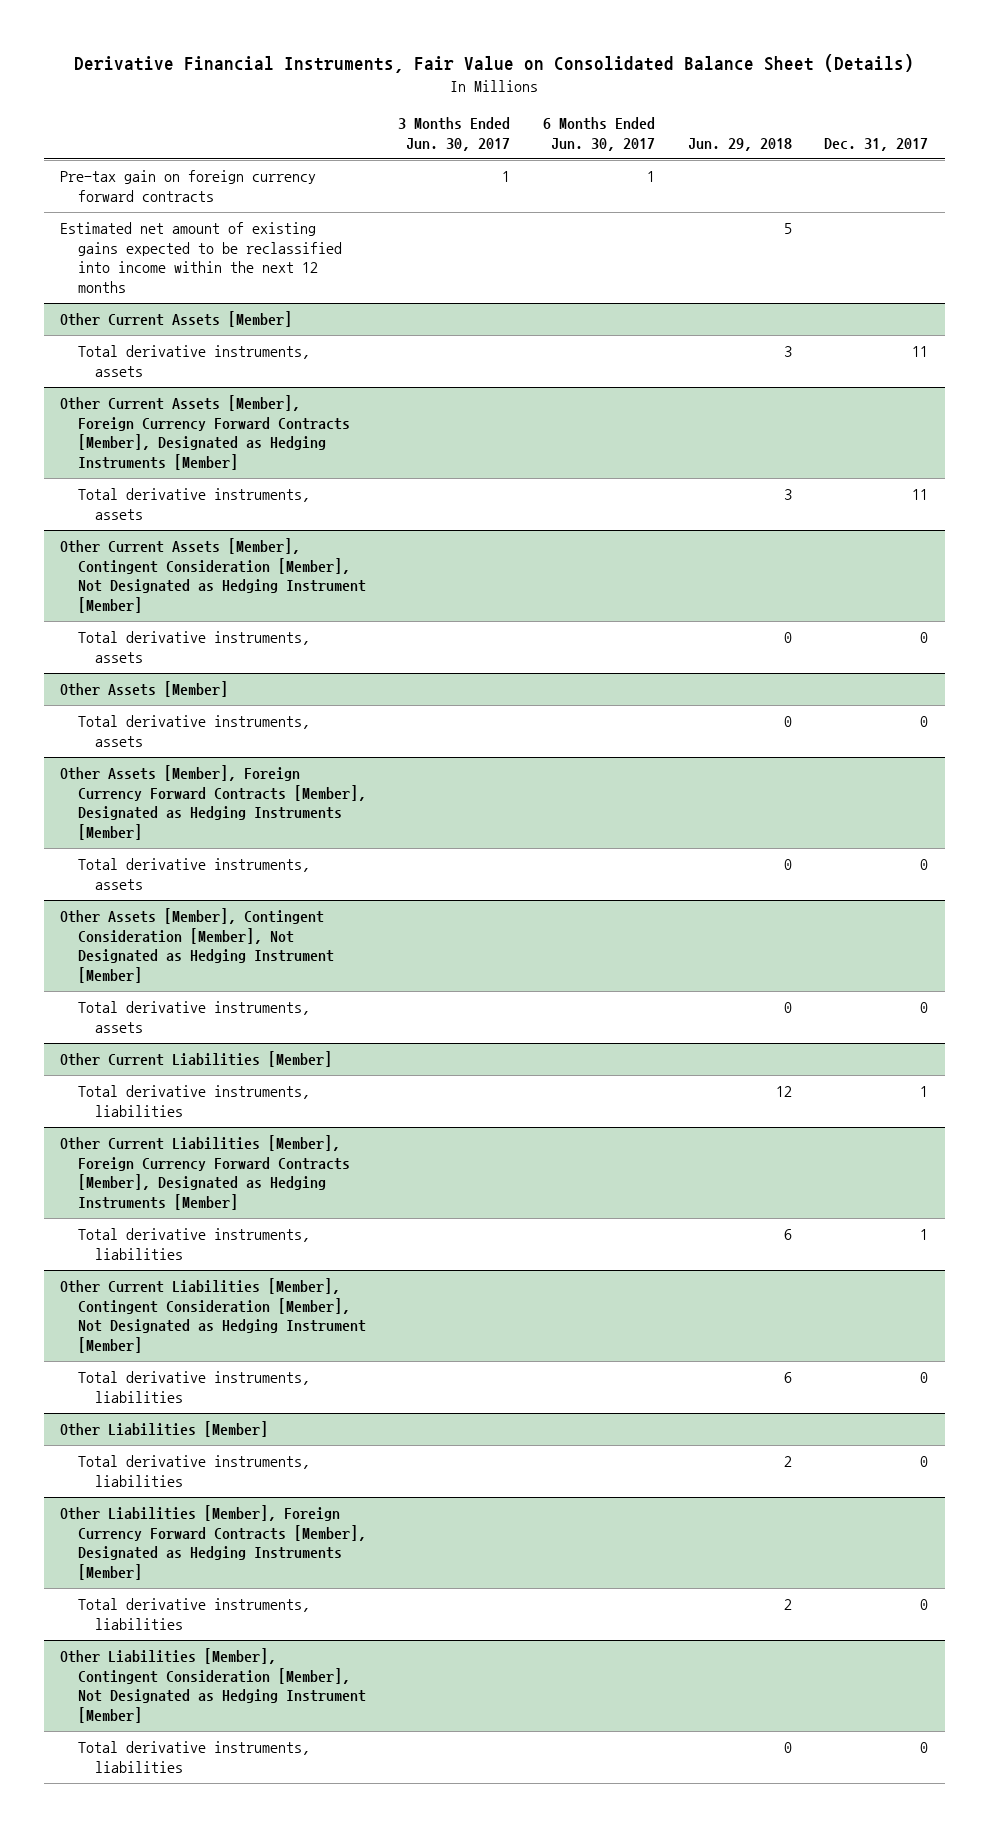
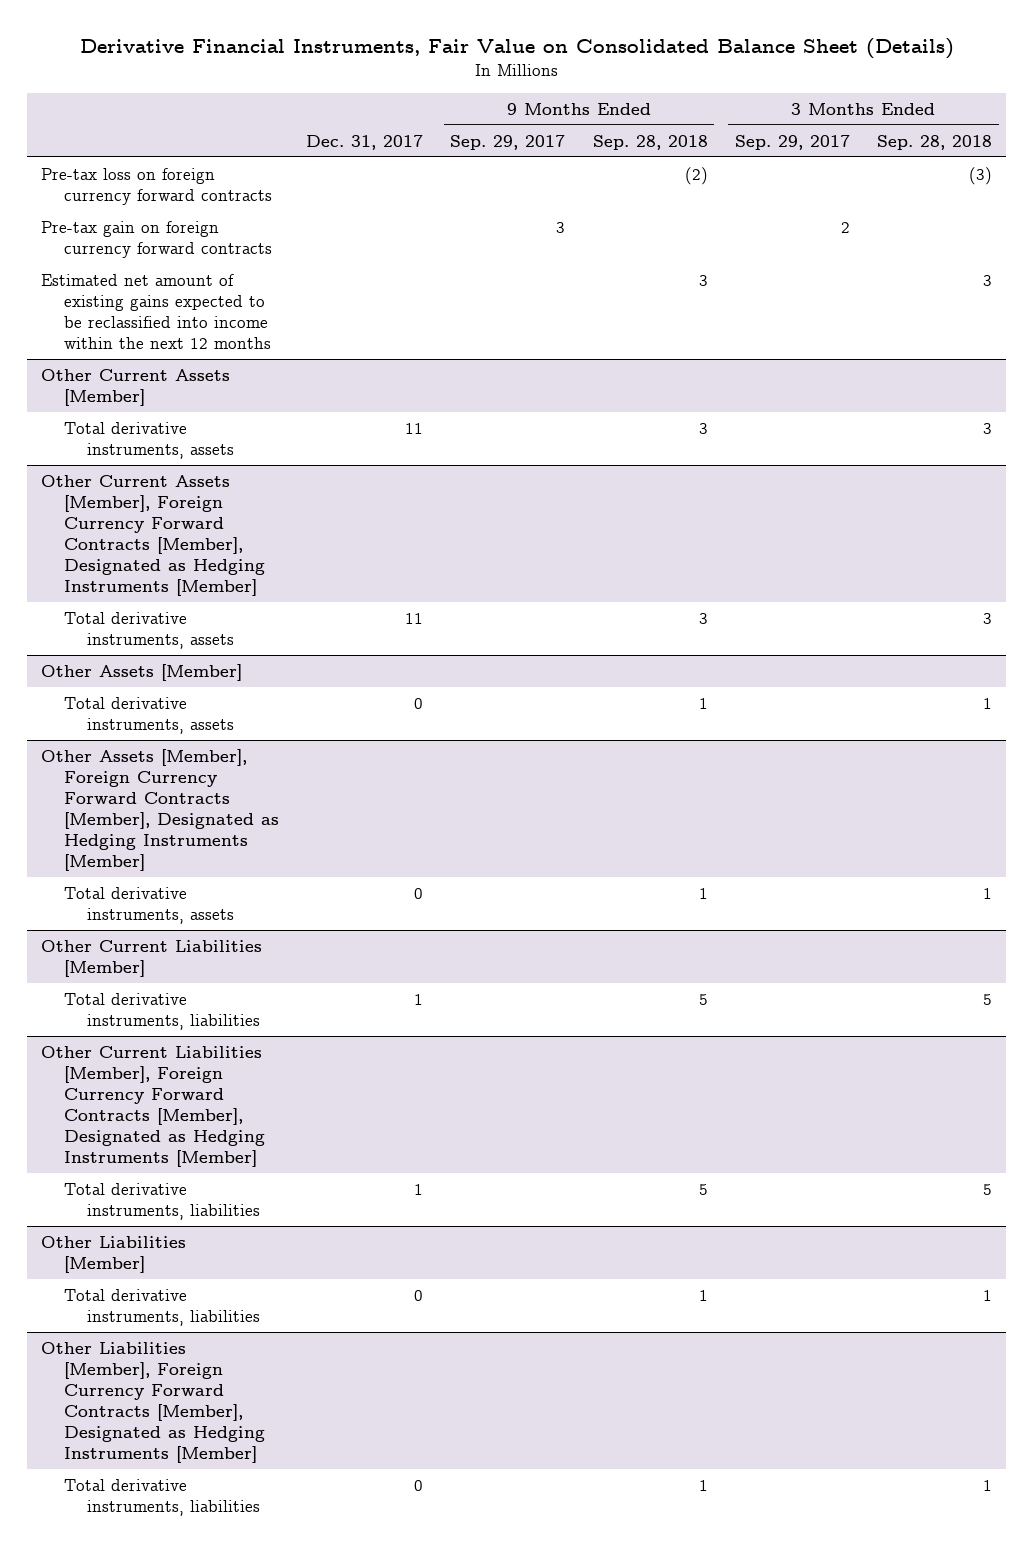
- | 3 Months Ended Jun. 30, 2017 | 6 Months Ended Jun. 30, 2017 | Jun. 29, 2018 | Dec. 31, 2017
+ | Dec. 31, 2017 | 9 Months Ended Sep. 29, 2017 | 9 Months Ended Sep. 28, 2018 | 3 Months Ended Sep. 29, 2017 | 3 Months Ended Sep. 28, 2018
+ Pre-tax loss on foreign currency forward contracts | | | (2) | | (3)
- Other Current Assets [Member], Contingent Consideration [Member], Not Designated as Hedging Instrument [Member]
- Total derivative instruments, assets | | | 0 | 0
- Other Assets [Member], Contingent Consideration [Member], Not Designated as Hedging Instrument [Member]
- Total derivative instruments, assets | | | 0 | 0
- Other Current Liabilities [Member], Contingent Consideration [Member], Not Designated as Hedging Instrument [Member]
- Total derivative instruments, liabilities | | | 6 | 0
- Other Liabilities [Member], Contingent Consideration [Member], Not Designated as Hedging Instrument [Member]
- Total derivative instruments, liabilities | | | 0 | 0

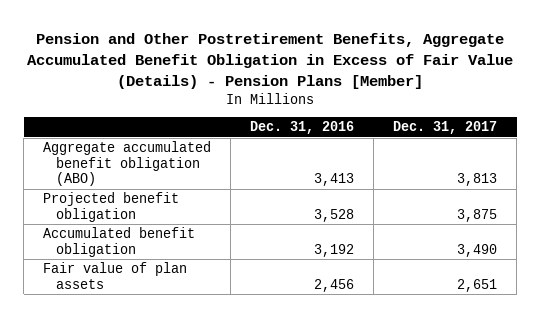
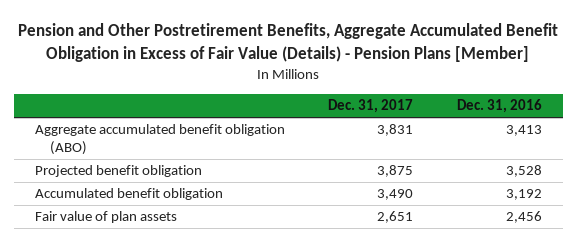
- | Dec. 31, 2016 | Dec. 31, 2017
+ | Dec. 31, 2017 | Dec. 31, 2016
- Aggregate accumulated benefit obligation (ABO) | 3,413 | 3,813
+ Aggregate accumulated benefit obligation (ABO) | 3,831 | 3,413

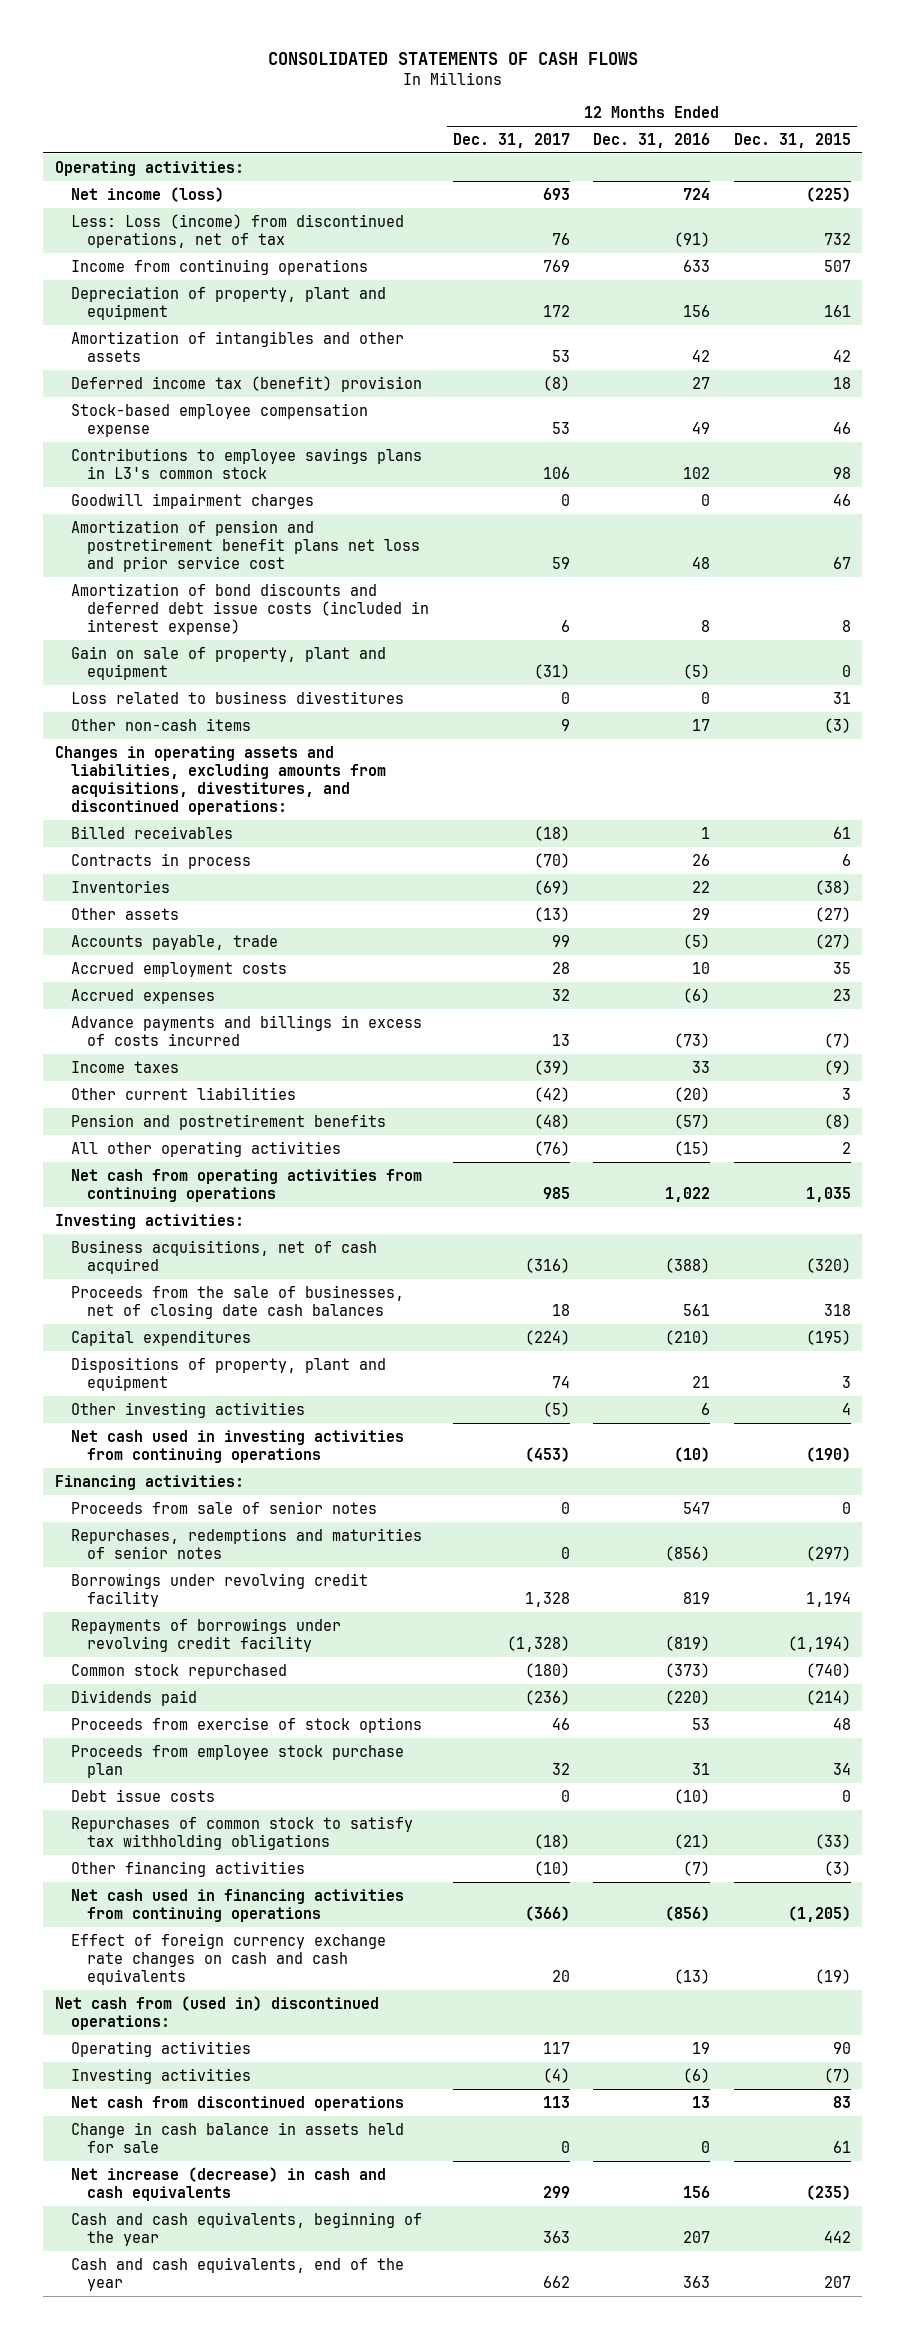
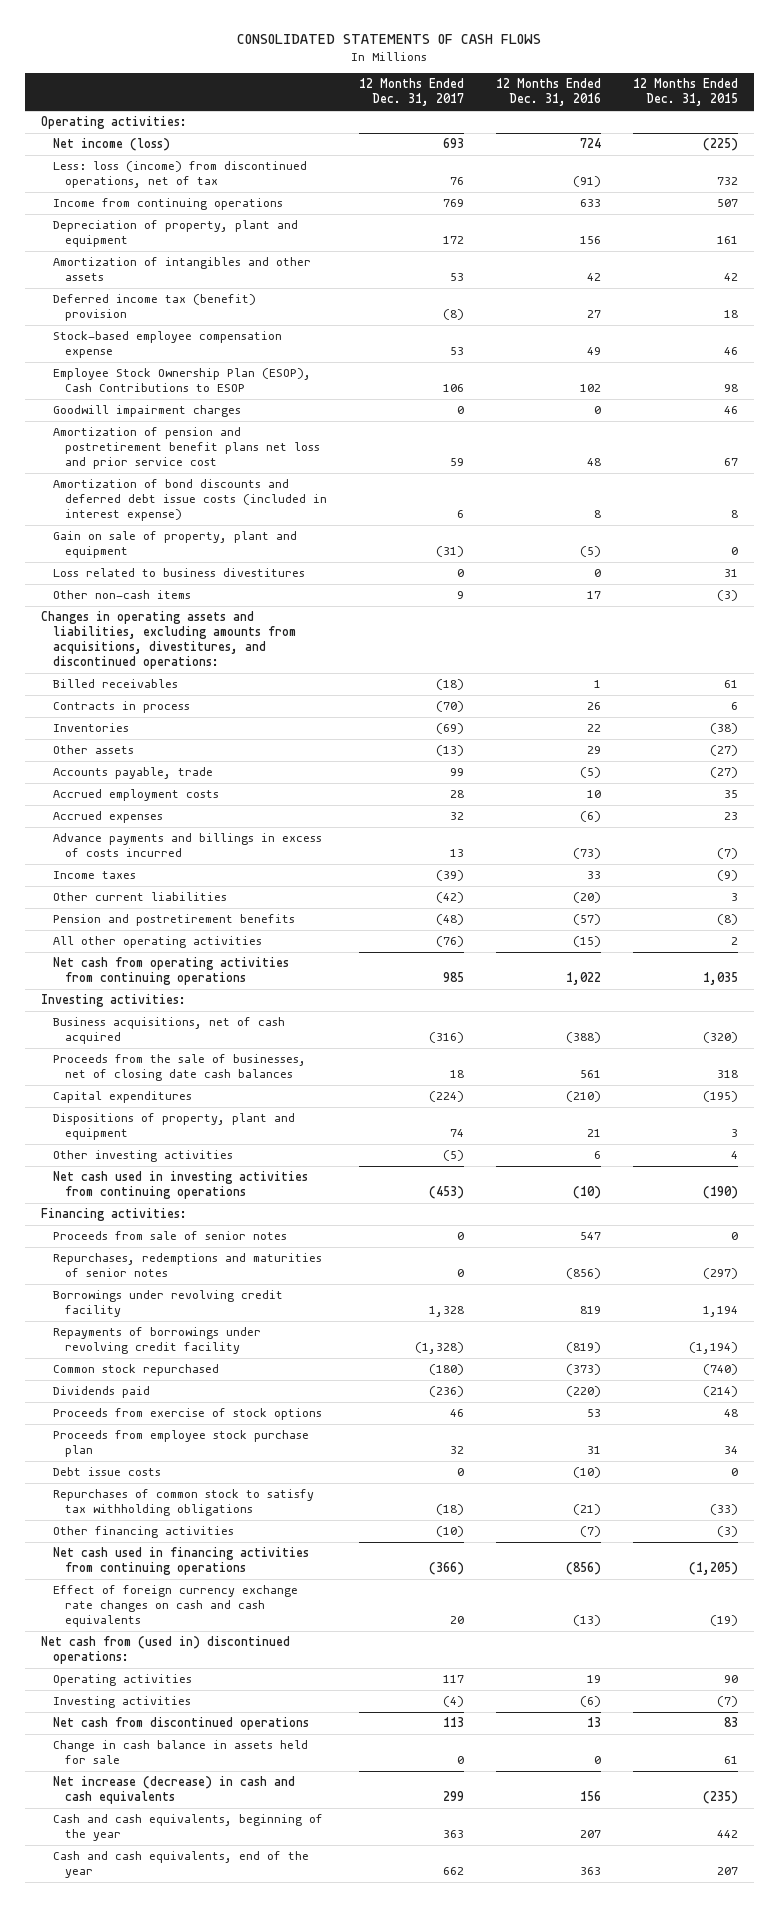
- Less: Loss (income) from discontinued operations, net of tax | 76 | (91) | 732
+ Less: loss (income) from discontinued operations, net of tax | 76 | (91) | 732
- Contributions to employee savings plans in L3's common stock | 106 | 102 | 98
+ Employee Stock Ownership Plan (ESOP), Cash Contributions to ESOP | 106 | 102 | 98

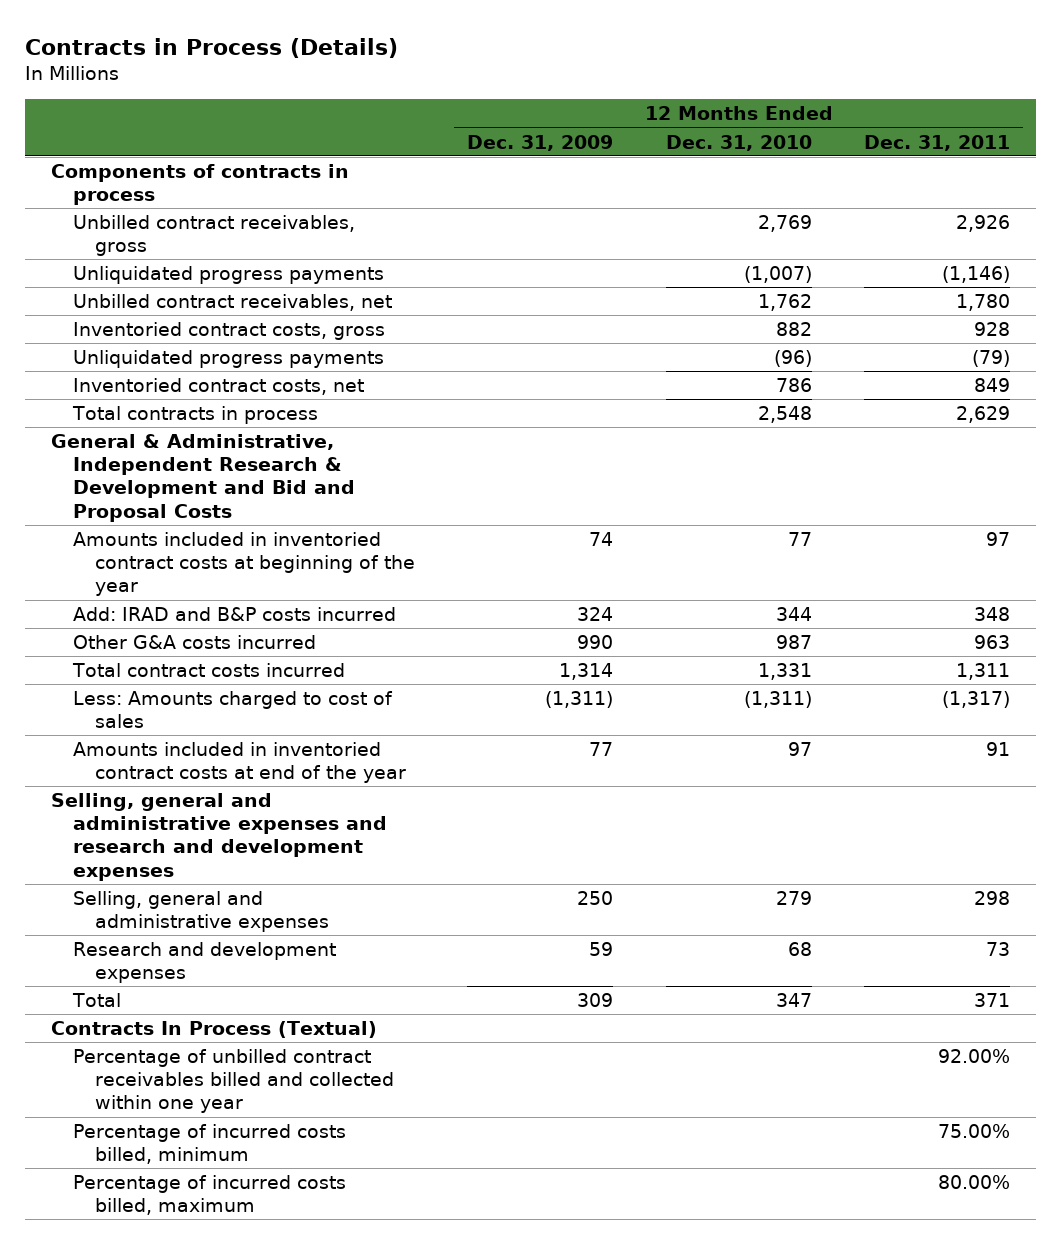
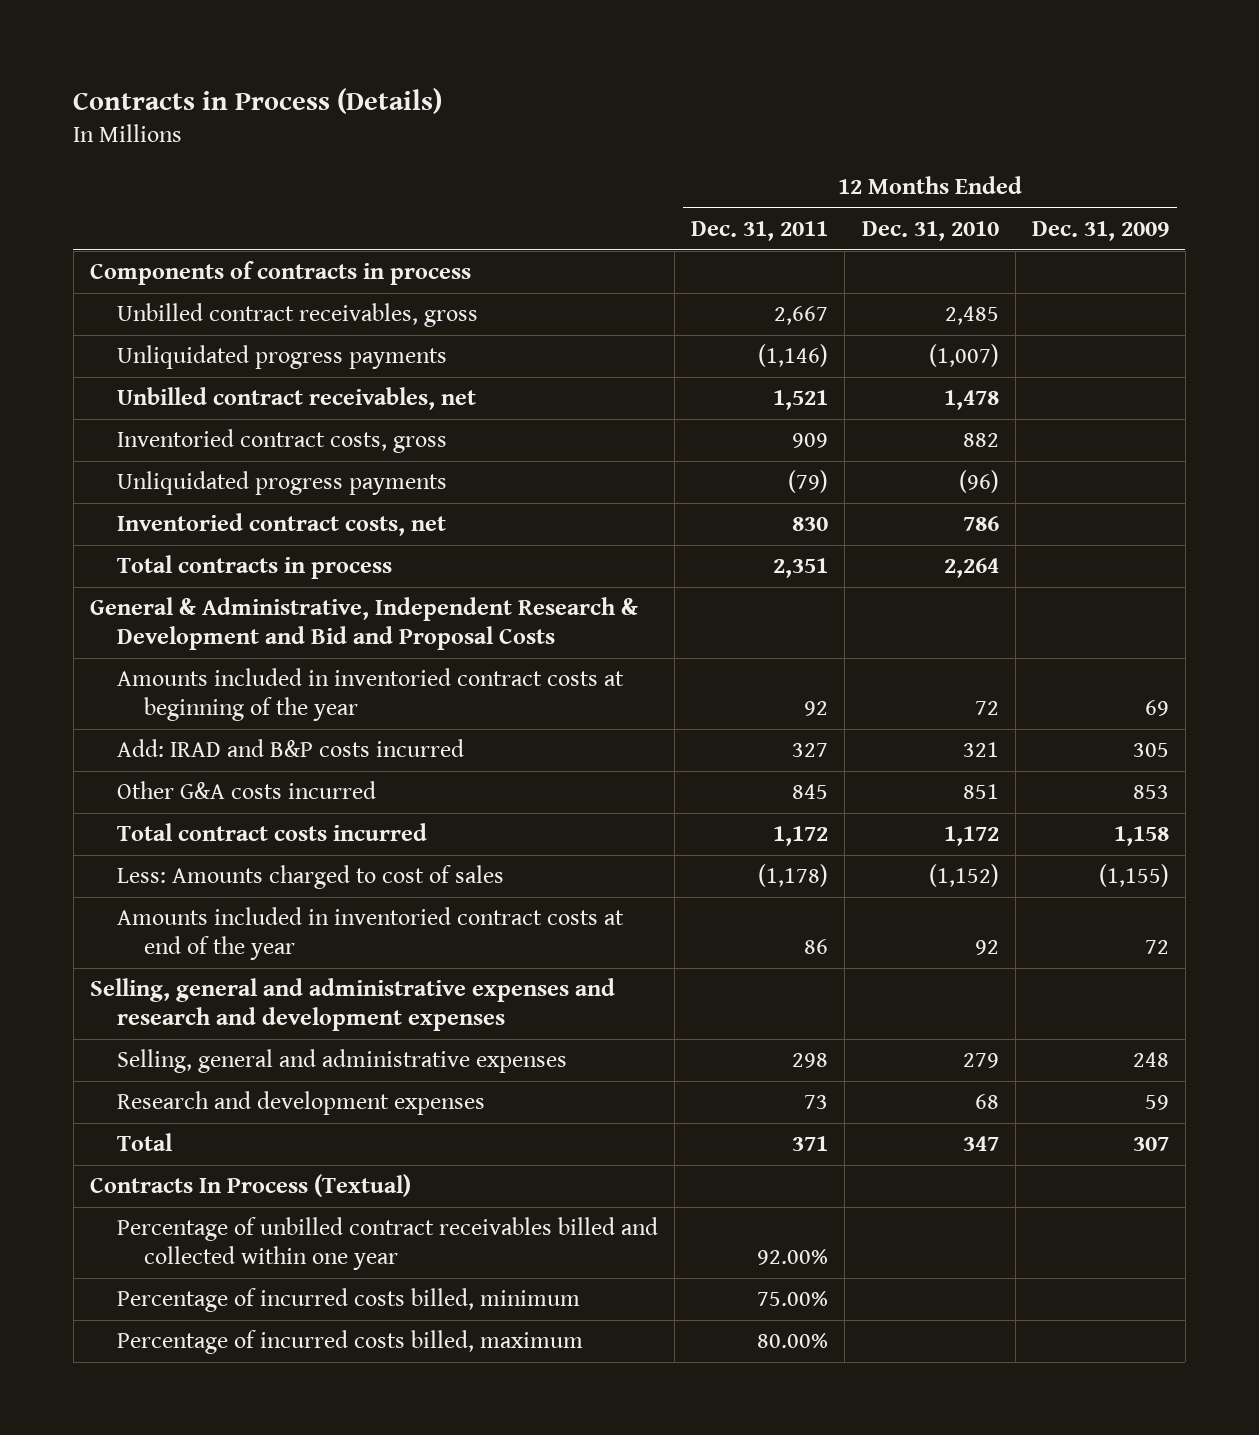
- | 12 Months Ended Dec. 31, 2009 | 12 Months Ended Dec. 31, 2010 | 12 Months Ended Dec. 31, 2011
+ | 12 Months Ended Dec. 31, 2011 | 12 Months Ended Dec. 31, 2010 | 12 Months Ended Dec. 31, 2009
- Unbilled contract receivables, gross | | 2,769 | 2,926
+ Unbilled contract receivables, gross | 2,667 | 2,485 |
- Unbilled contract receivables, net | | 1,762 | 1,780
- Inventoried contract costs, gross | | 882 | 928
+ Unbilled contract receivables, net | 1,521 | 1,478 |
+ Inventoried contract costs, gross | 909 | 882 |
- Inventoried contract costs, net | | 786 | 849
- Total contracts in process | | 2,548 | 2,629
+ Inventoried contract costs, net | 830 | 786 |
+ Total contracts in process | 2,351 | 2,264 |
- Amounts included in inventoried contract costs at beginning of the year | 74 | 77 | 97
- Add: IRAD and B&P costs incurred | 324 | 344 | 348
- Other G&A costs incurred | 990 | 987 | 963
- Total contract costs incurred | 1,314 | 1,331 | 1,311
- Less: Amounts charged to cost of sales | (1,311) | (1,311) | (1,317)
- Amounts included in inventoried contract costs at end of the year | 77 | 97 | 91
+ Amounts included in inventoried contract costs at beginning of the year | 92 | 72 | 69
+ Add: IRAD and B&P costs incurred | 327 | 321 | 305
+ Other G&A costs incurred | 845 | 851 | 853
+ Total contract costs incurred | 1,172 | 1,172 | 1,158
+ Less: Amounts charged to cost of sales | (1,178) | (1,152) | (1,155)
+ Amounts included in inventoried contract costs at end of the year | 86 | 92 | 72
- Selling, general and administrative expenses | 250 | 279 | 298
+ Selling, general and administrative expenses | 298 | 279 | 248
- Total | 309 | 347 | 371
+ Total | 371 | 347 | 307

